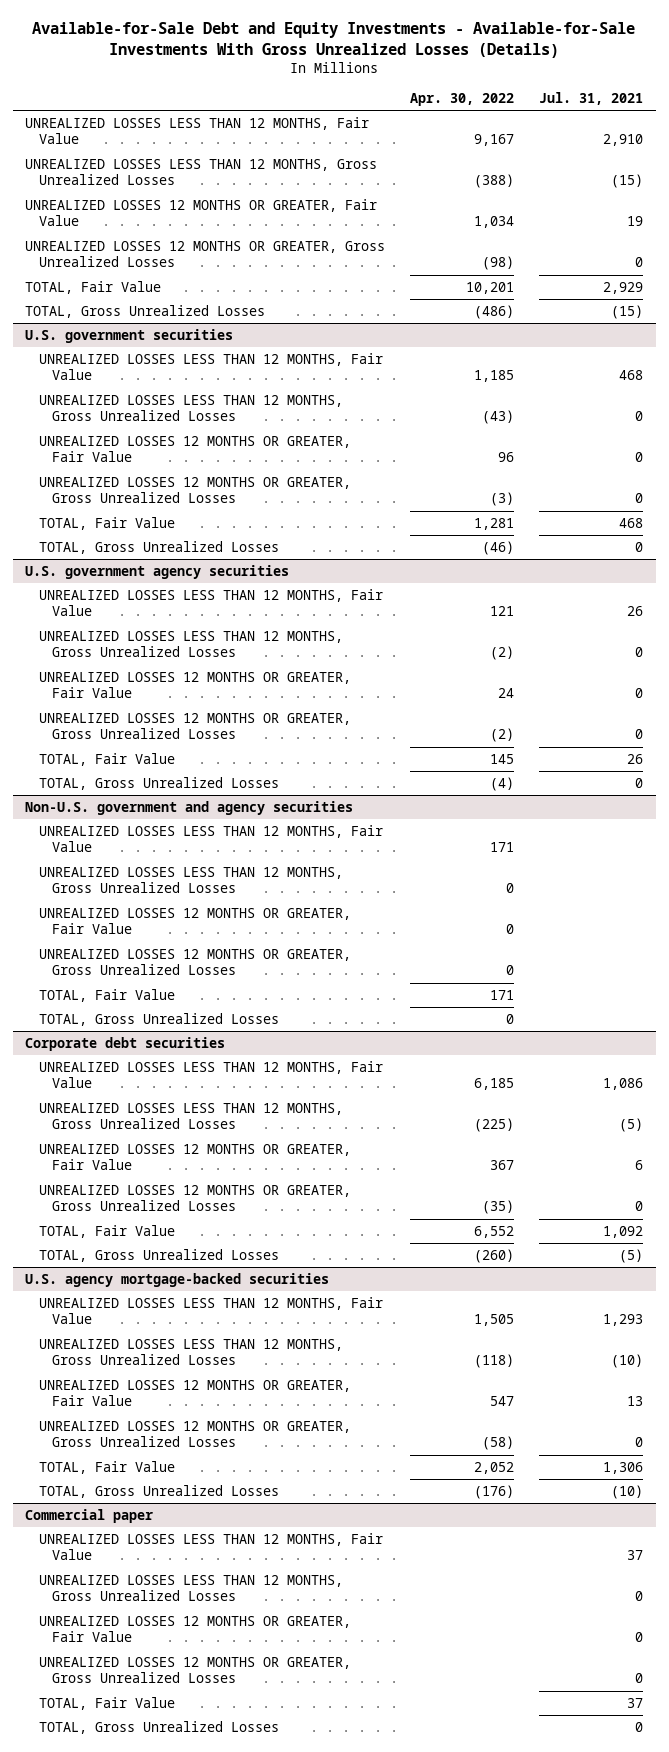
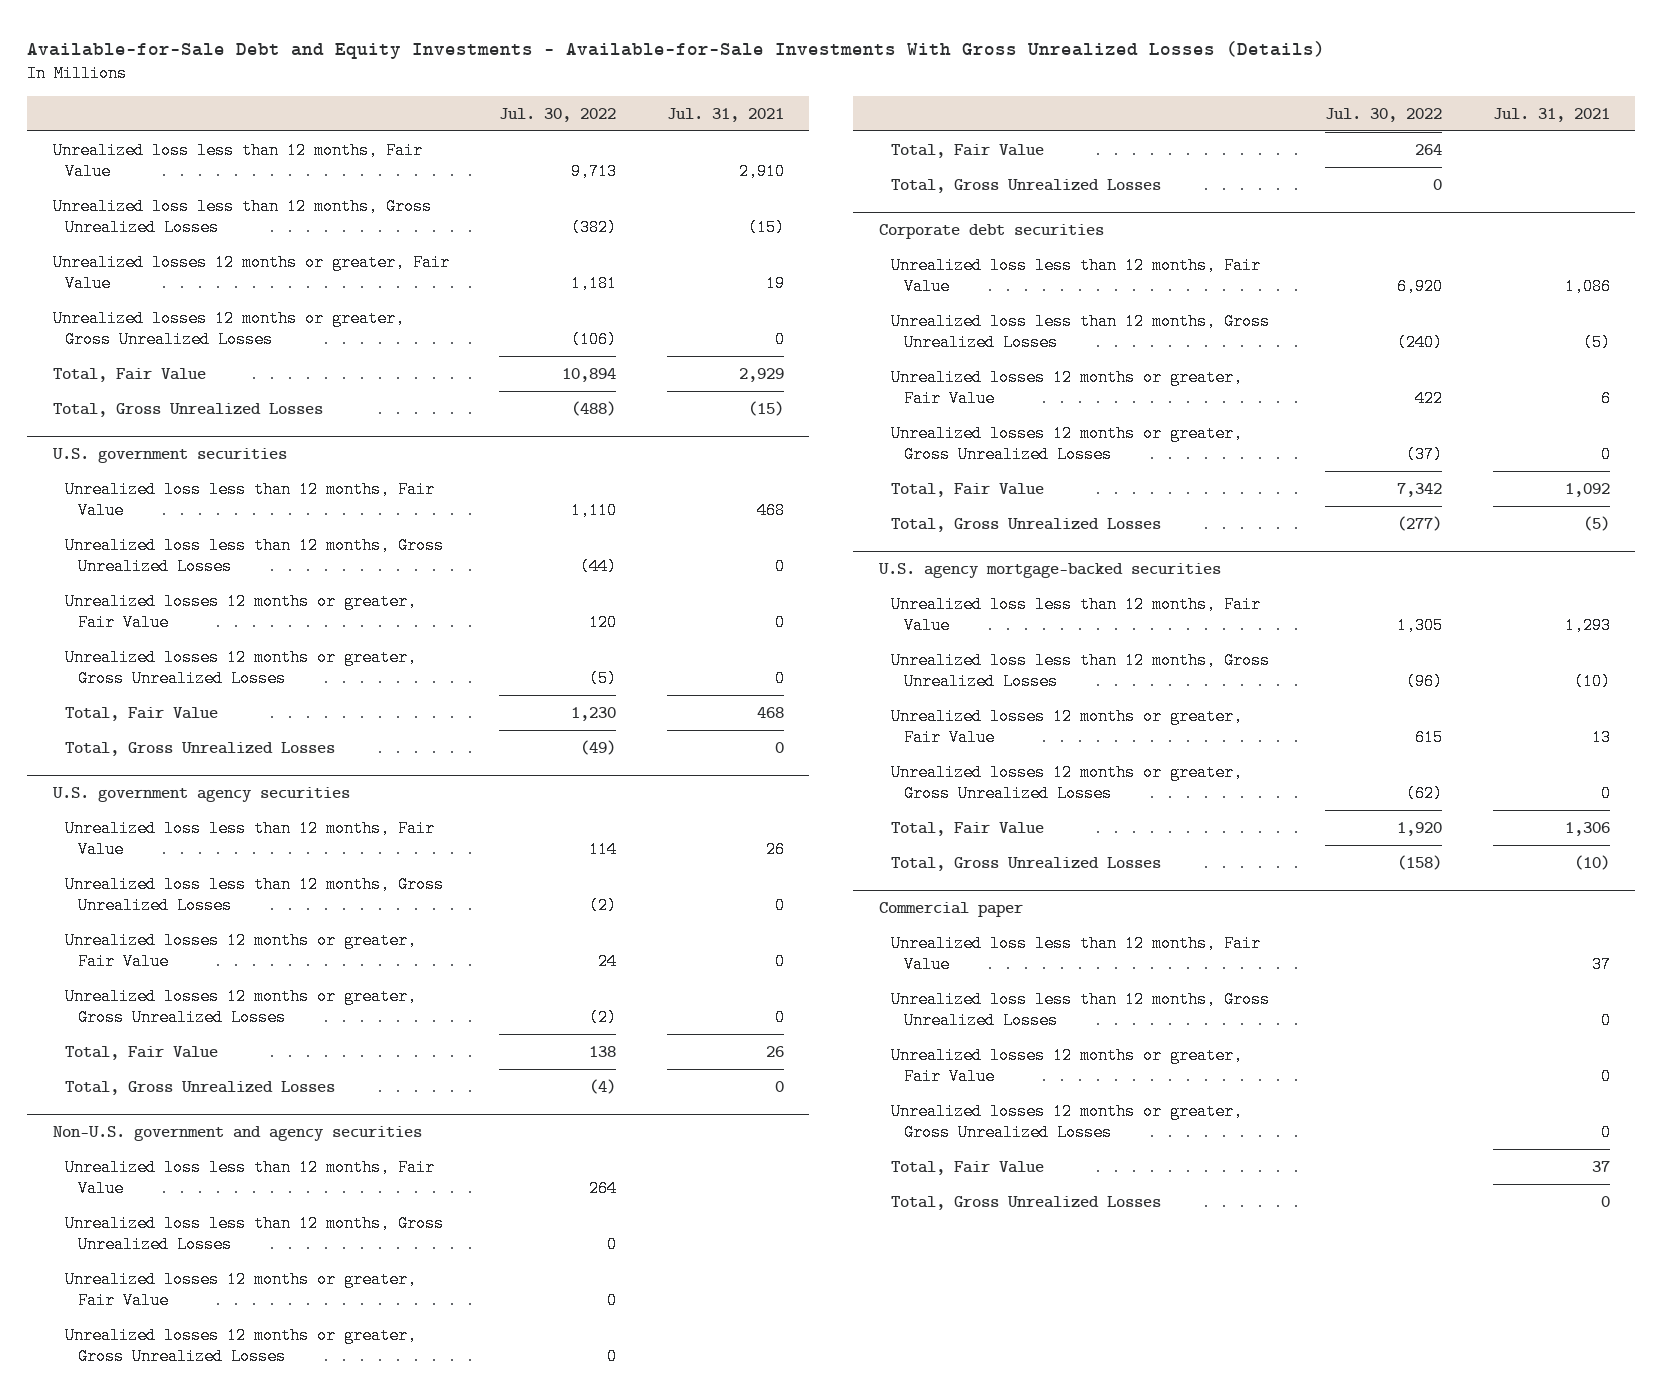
- | Apr. 30, 2022 | Jul. 31, 2021
+ | Jul. 30, 2022 | Jul. 31, 2021
- UNREALIZED LOSSES LESS THAN 12 MONTHS, Fair Value | 9,167 | 2,910
- UNREALIZED LOSSES LESS THAN 12 MONTHS, Gross Unrealized Losses | (388) | (15)
- UNREALIZED LOSSES 12 MONTHS OR GREATER, Fair Value | 1,034 | 19
- UNREALIZED LOSSES 12 MONTHS OR GREATER, Gross Unrealized Losses | (98) | 0
- TOTAL, Fair Value | 10,201 | 2,929
- TOTAL, Gross Unrealized Losses | (486) | (15)
+ Unrealized loss less than 12 months, Fair Value | 9,713 | 2,910
+ Unrealized loss less than 12 months, Gross Unrealized Losses | (382) | (15)
+ Unrealized losses 12 months or greater, Fair Value | 1,181 | 19
+ Unrealized losses 12 months or greater, Gross Unrealized Losses | (106) | 0
+ Total, Fair Value | 10,894 | 2,929
+ Total, Gross Unrealized Losses | (488) | (15)
@ U.S. government securities
- UNREALIZED LOSSES LESS THAN 12 MONTHS, Fair Value | 1,185 | 468
- UNREALIZED LOSSES LESS THAN 12 MONTHS, Gross Unrealized Losses | (43) | 0
- UNREALIZED LOSSES 12 MONTHS OR GREATER, Fair Value | 96 | 0
- UNREALIZED LOSSES 12 MONTHS OR GREATER, Gross Unrealized Losses | (3) | 0
- TOTAL, Fair Value | 1,281 | 468
- TOTAL, Gross Unrealized Losses | (46) | 0
+ Unrealized loss less than 12 months, Fair Value | 1,110 | 468
+ Unrealized loss less than 12 months, Gross Unrealized Losses | (44) | 0
+ Unrealized losses 12 months or greater, Fair Value | 120 | 0
+ Unrealized losses 12 months or greater, Gross Unrealized Losses | (5) | 0
+ Total, Fair Value | 1,230 | 468
+ Total, Gross Unrealized Losses | (49) | 0
@ U.S. government agency securities
- UNREALIZED LOSSES LESS THAN 12 MONTHS, Fair Value | 121 | 26
- UNREALIZED LOSSES LESS THAN 12 MONTHS, Gross Unrealized Losses | (2) | 0
- UNREALIZED LOSSES 12 MONTHS OR GREATER, Fair Value | 24 | 0
- UNREALIZED LOSSES 12 MONTHS OR GREATER, Gross Unrealized Losses | (2) | 0
- TOTAL, Fair Value | 145 | 26
- TOTAL, Gross Unrealized Losses | (4) | 0
+ Unrealized loss less than 12 months, Fair Value | 114 | 26
+ Unrealized loss less than 12 months, Gross Unrealized Losses | (2) | 0
+ Unrealized losses 12 months or greater, Fair Value | 24 | 0
+ Unrealized losses 12 months or greater, Gross Unrealized Losses | (2) | 0
+ Total, Fair Value | 138 | 26
+ Total, Gross Unrealized Losses | (4) | 0
@ Non-U.S. government and agency securities
- UNREALIZED LOSSES LESS THAN 12 MONTHS, Fair Value | 171 |
- UNREALIZED LOSSES LESS THAN 12 MONTHS, Gross Unrealized Losses | 0 |
- UNREALIZED LOSSES 12 MONTHS OR GREATER, Fair Value | 0 |
- UNREALIZED LOSSES 12 MONTHS OR GREATER, Gross Unrealized Losses | 0 |
- TOTAL, Fair Value | 171 |
- TOTAL, Gross Unrealized Losses | 0 |
+ Unrealized loss less than 12 months, Fair Value | 264 |
+ Unrealized loss less than 12 months, Gross Unrealized Losses | 0 |
+ Unrealized losses 12 months or greater, Fair Value | 0 |
+ Unrealized losses 12 months or greater, Gross Unrealized Losses | 0 |
+ Total, Fair Value | 264 |
+ Total, Gross Unrealized Losses | 0 |
@ Corporate debt securities
- UNREALIZED LOSSES LESS THAN 12 MONTHS, Fair Value | 6,185 | 1,086
- UNREALIZED LOSSES LESS THAN 12 MONTHS, Gross Unrealized Losses | (225) | (5)
- UNREALIZED LOSSES 12 MONTHS OR GREATER, Fair Value | 367 | 6
- UNREALIZED LOSSES 12 MONTHS OR GREATER, Gross Unrealized Losses | (35) | 0
- TOTAL, Fair Value | 6,552 | 1,092
- TOTAL, Gross Unrealized Losses | (260) | (5)
+ Unrealized loss less than 12 months, Fair Value | 6,920 | 1,086
+ Unrealized loss less than 12 months, Gross Unrealized Losses | (240) | (5)
+ Unrealized losses 12 months or greater, Fair Value | 422 | 6
+ Unrealized losses 12 months or greater, Gross Unrealized Losses | (37) | 0
+ Total, Fair Value | 7,342 | 1,092
+ Total, Gross Unrealized Losses | (277) | (5)
@ U.S. agency mortgage-backed securities
- UNREALIZED LOSSES LESS THAN 12 MONTHS, Fair Value | 1,505 | 1,293
- UNREALIZED LOSSES LESS THAN 12 MONTHS, Gross Unrealized Losses | (118) | (10)
- UNREALIZED LOSSES 12 MONTHS OR GREATER, Fair Value | 547 | 13
- UNREALIZED LOSSES 12 MONTHS OR GREATER, Gross Unrealized Losses | (58) | 0
- TOTAL, Fair Value | 2,052 | 1,306
- TOTAL, Gross Unrealized Losses | (176) | (10)
+ Unrealized loss less than 12 months, Fair Value | 1,305 | 1,293
+ Unrealized loss less than 12 months, Gross Unrealized Losses | (96) | (10)
+ Unrealized losses 12 months or greater, Fair Value | 615 | 13
+ Unrealized losses 12 months or greater, Gross Unrealized Losses | (62) | 0
+ Total, Fair Value | 1,920 | 1,306
+ Total, Gross Unrealized Losses | (158) | (10)
@ Commercial paper
- UNREALIZED LOSSES LESS THAN 12 MONTHS, Fair Value | | 37
- UNREALIZED LOSSES LESS THAN 12 MONTHS, Gross Unrealized Losses | | 0
- UNREALIZED LOSSES 12 MONTHS OR GREATER, Fair Value | | 0
- UNREALIZED LOSSES 12 MONTHS OR GREATER, Gross Unrealized Losses | | 0
- TOTAL, Fair Value | | 37
- TOTAL, Gross Unrealized Losses | | 0
+ Unrealized loss less than 12 months, Fair Value | | 37
+ Unrealized loss less than 12 months, Gross Unrealized Losses | | 0
+ Unrealized losses 12 months or greater, Fair Value | | 0
+ Unrealized losses 12 months or greater, Gross Unrealized Losses | | 0
+ Total, Fair Value | | 37
+ Total, Gross Unrealized Losses | | 0

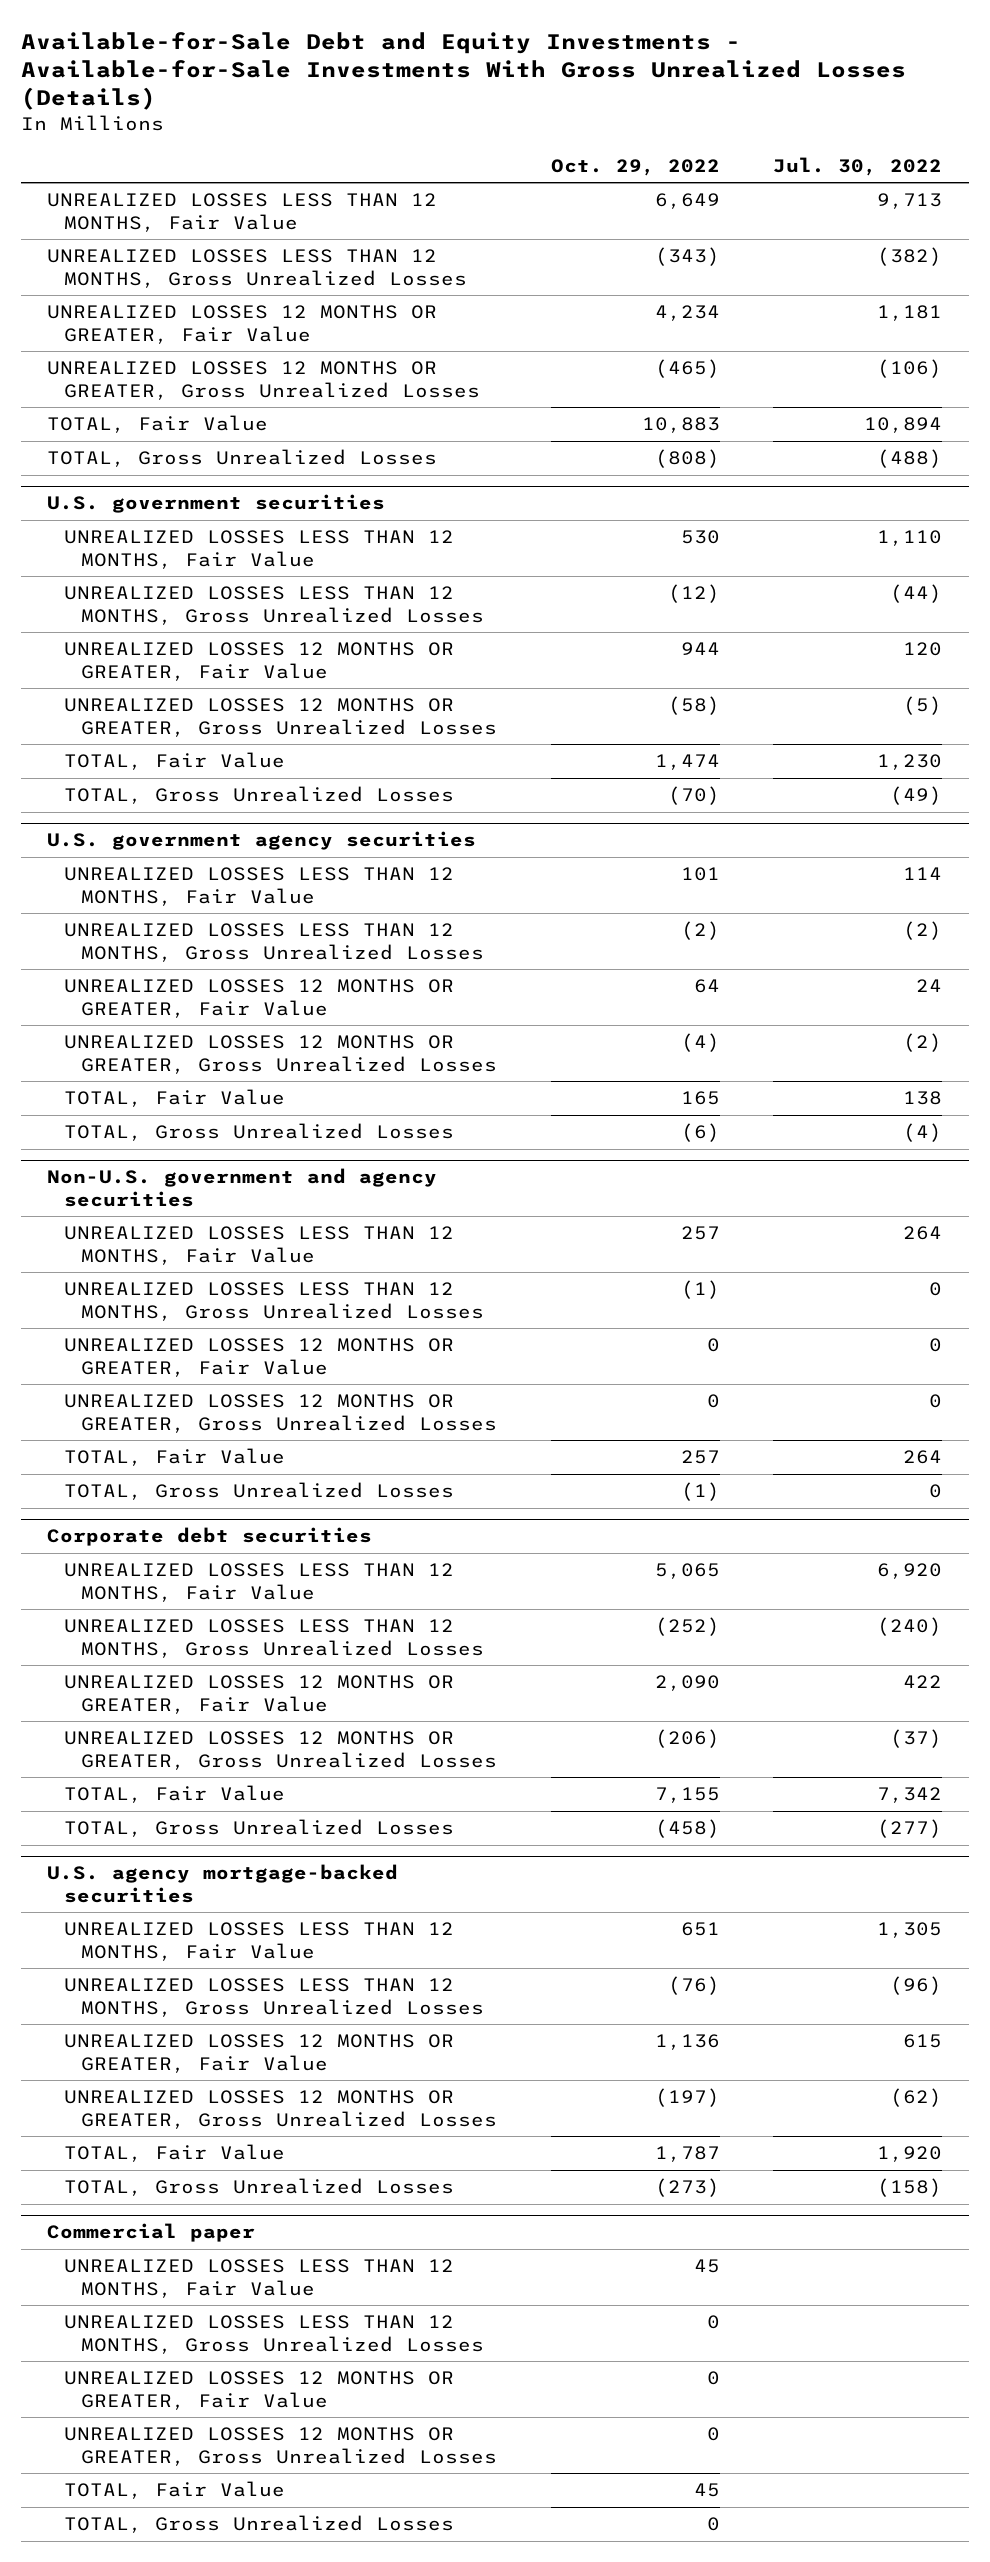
- | Jul. 30, 2022 | Jul. 31, 2021
+ | Oct. 29, 2022 | Jul. 30, 2022
- Unrealized loss less than 12 months, Fair Value | 9,713 | 2,910
- Unrealized loss less than 12 months, Gross Unrealized Losses | (382) | (15)
- Unrealized losses 12 months or greater, Fair Value | 1,181 | 19
- Unrealized losses 12 months or greater, Gross Unrealized Losses | (106) | 0
- Total, Fair Value | 10,894 | 2,929
- Total, Gross Unrealized Losses | (488) | (15)
+ UNREALIZED LOSSES LESS THAN 12 MONTHS, Fair Value | 6,649 | 9,713
+ UNREALIZED LOSSES LESS THAN 12 MONTHS, Gross Unrealized Losses | (343) | (382)
+ UNREALIZED LOSSES 12 MONTHS OR GREATER, Fair Value | 4,234 | 1,181
+ UNREALIZED LOSSES 12 MONTHS OR GREATER, Gross Unrealized Losses | (465) | (106)
+ TOTAL, Fair Value | 10,883 | 10,894
+ TOTAL, Gross Unrealized Losses | (808) | (488)
@ U.S. government securities
- Unrealized loss less than 12 months, Fair Value | 1,110 | 468
- Unrealized loss less than 12 months, Gross Unrealized Losses | (44) | 0
- Unrealized losses 12 months or greater, Fair Value | 120 | 0
- Unrealized losses 12 months or greater, Gross Unrealized Losses | (5) | 0
- Total, Fair Value | 1,230 | 468
- Total, Gross Unrealized Losses | (49) | 0
+ UNREALIZED LOSSES LESS THAN 12 MONTHS, Fair Value | 530 | 1,110
+ UNREALIZED LOSSES LESS THAN 12 MONTHS, Gross Unrealized Losses | (12) | (44)
+ UNREALIZED LOSSES 12 MONTHS OR GREATER, Fair Value | 944 | 120
+ UNREALIZED LOSSES 12 MONTHS OR GREATER, Gross Unrealized Losses | (58) | (5)
+ TOTAL, Fair Value | 1,474 | 1,230
+ TOTAL, Gross Unrealized Losses | (70) | (49)
@ U.S. government agency securities
- Unrealized loss less than 12 months, Fair Value | 114 | 26
- Unrealized loss less than 12 months, Gross Unrealized Losses | (2) | 0
- Unrealized losses 12 months or greater, Fair Value | 24 | 0
- Unrealized losses 12 months or greater, Gross Unrealized Losses | (2) | 0
- Total, Fair Value | 138 | 26
- Total, Gross Unrealized Losses | (4) | 0
+ UNREALIZED LOSSES LESS THAN 12 MONTHS, Fair Value | 101 | 114
+ UNREALIZED LOSSES LESS THAN 12 MONTHS, Gross Unrealized Losses | (2) | (2)
+ UNREALIZED LOSSES 12 MONTHS OR GREATER, Fair Value | 64 | 24
+ UNREALIZED LOSSES 12 MONTHS OR GREATER, Gross Unrealized Losses | (4) | (2)
+ TOTAL, Fair Value | 165 | 138
+ TOTAL, Gross Unrealized Losses | (6) | (4)
@ Non-U.S. government and agency securities
- Unrealized loss less than 12 months, Fair Value | 264 |
- Unrealized loss less than 12 months, Gross Unrealized Losses | 0 |
- Unrealized losses 12 months or greater, Fair Value | 0 |
- Unrealized losses 12 months or greater, Gross Unrealized Losses | 0 |
- Total, Fair Value | 264 |
- Total, Gross Unrealized Losses | 0 |
+ UNREALIZED LOSSES LESS THAN 12 MONTHS, Fair Value | 257 | 264
+ UNREALIZED LOSSES LESS THAN 12 MONTHS, Gross Unrealized Losses | (1) | 0
+ UNREALIZED LOSSES 12 MONTHS OR GREATER, Fair Value | 0 | 0
+ UNREALIZED LOSSES 12 MONTHS OR GREATER, Gross Unrealized Losses | 0 | 0
+ TOTAL, Fair Value | 257 | 264
+ TOTAL, Gross Unrealized Losses | (1) | 0
@ Corporate debt securities
- Unrealized loss less than 12 months, Fair Value | 6,920 | 1,086
- Unrealized loss less than 12 months, Gross Unrealized Losses | (240) | (5)
- Unrealized losses 12 months or greater, Fair Value | 422 | 6
- Unrealized losses 12 months or greater, Gross Unrealized Losses | (37) | 0
- Total, Fair Value | 7,342 | 1,092
- Total, Gross Unrealized Losses | (277) | (5)
+ UNREALIZED LOSSES LESS THAN 12 MONTHS, Fair Value | 5,065 | 6,920
+ UNREALIZED LOSSES LESS THAN 12 MONTHS, Gross Unrealized Losses | (252) | (240)
+ UNREALIZED LOSSES 12 MONTHS OR GREATER, Fair Value | 2,090 | 422
+ UNREALIZED LOSSES 12 MONTHS OR GREATER, Gross Unrealized Losses | (206) | (37)
+ TOTAL, Fair Value | 7,155 | 7,342
+ TOTAL, Gross Unrealized Losses | (458) | (277)
@ U.S. agency mortgage-backed securities
- Unrealized loss less than 12 months, Fair Value | 1,305 | 1,293
- Unrealized loss less than 12 months, Gross Unrealized Losses | (96) | (10)
- Unrealized losses 12 months or greater, Fair Value | 615 | 13
- Unrealized losses 12 months or greater, Gross Unrealized Losses | (62) | 0
- Total, Fair Value | 1,920 | 1,306
- Total, Gross Unrealized Losses | (158) | (10)
+ UNREALIZED LOSSES LESS THAN 12 MONTHS, Fair Value | 651 | 1,305
+ UNREALIZED LOSSES LESS THAN 12 MONTHS, Gross Unrealized Losses | (76) | (96)
+ UNREALIZED LOSSES 12 MONTHS OR GREATER, Fair Value | 1,136 | 615
+ UNREALIZED LOSSES 12 MONTHS OR GREATER, Gross Unrealized Losses | (197) | (62)
+ TOTAL, Fair Value | 1,787 | 1,920
+ TOTAL, Gross Unrealized Losses | (273) | (158)
@ Commercial paper
- Unrealized loss less than 12 months, Fair Value | | 37
- Unrealized loss less than 12 months, Gross Unrealized Losses | | 0
- Unrealized losses 12 months or greater, Fair Value | | 0
- Unrealized losses 12 months or greater, Gross Unrealized Losses | | 0
- Total, Fair Value | | 37
- Total, Gross Unrealized Losses | | 0
+ UNREALIZED LOSSES LESS THAN 12 MONTHS, Fair Value | 45 |
+ UNREALIZED LOSSES LESS THAN 12 MONTHS, Gross Unrealized Losses | 0 |
+ UNREALIZED LOSSES 12 MONTHS OR GREATER, Fair Value | 0 |
+ UNREALIZED LOSSES 12 MONTHS OR GREATER, Gross Unrealized Losses | 0 |
+ TOTAL, Fair Value | 45 |
+ TOTAL, Gross Unrealized Losses | 0 |

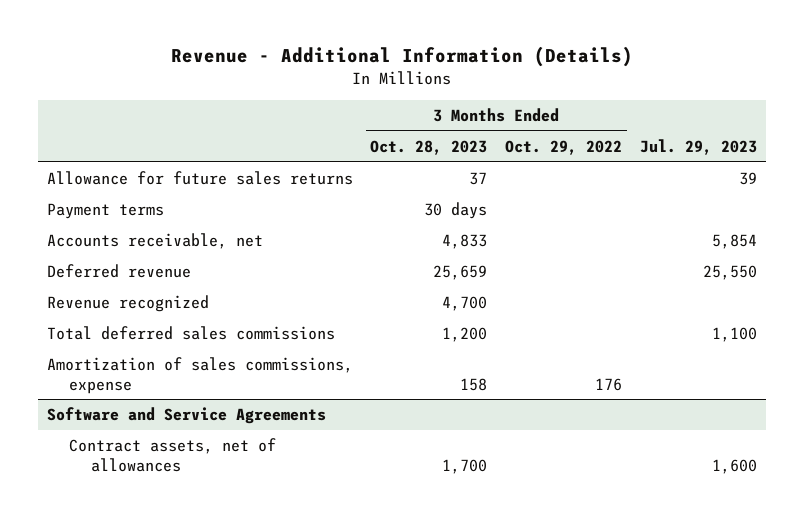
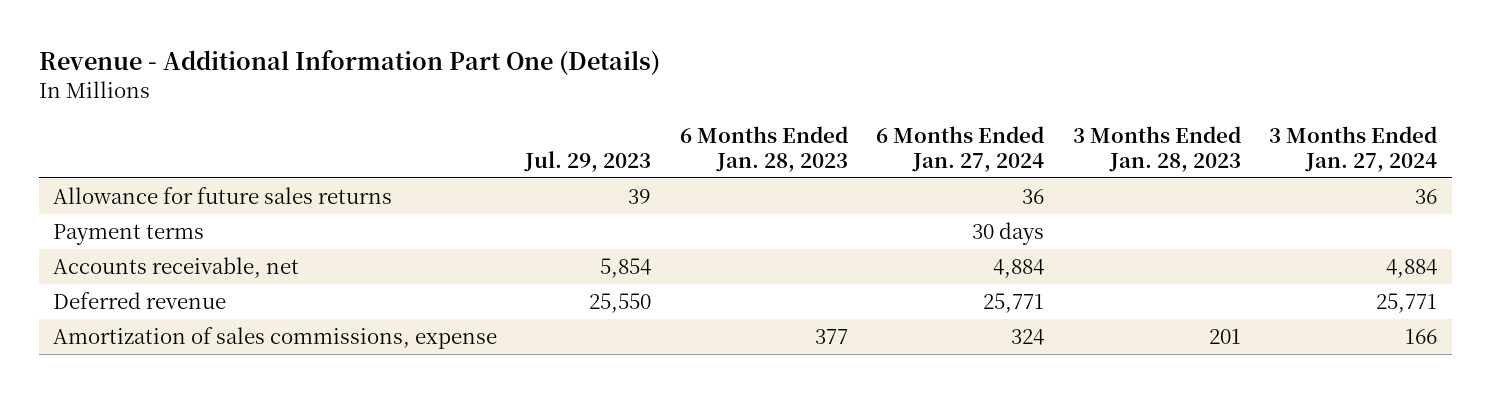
- Revenue - Additional Information (Details)
+ Revenue - Additional Information Part One (Details)
- | 3 Months Ended Oct. 28, 2023 | 3 Months Ended Oct. 29, 2022 | Jul. 29, 2023
+ | Jul. 29, 2023 | 6 Months Ended Jan. 28, 2023 | 6 Months Ended Jan. 27, 2024 | 3 Months Ended Jan. 28, 2023 | 3 Months Ended Jan. 27, 2024
- Revenue recognized | 4,700 | |
- Total deferred sales commissions | 1,200 | | 1,100
- Software and Service Agreements
- Contract assets, net of allowances | 1,700 | | 1,600

